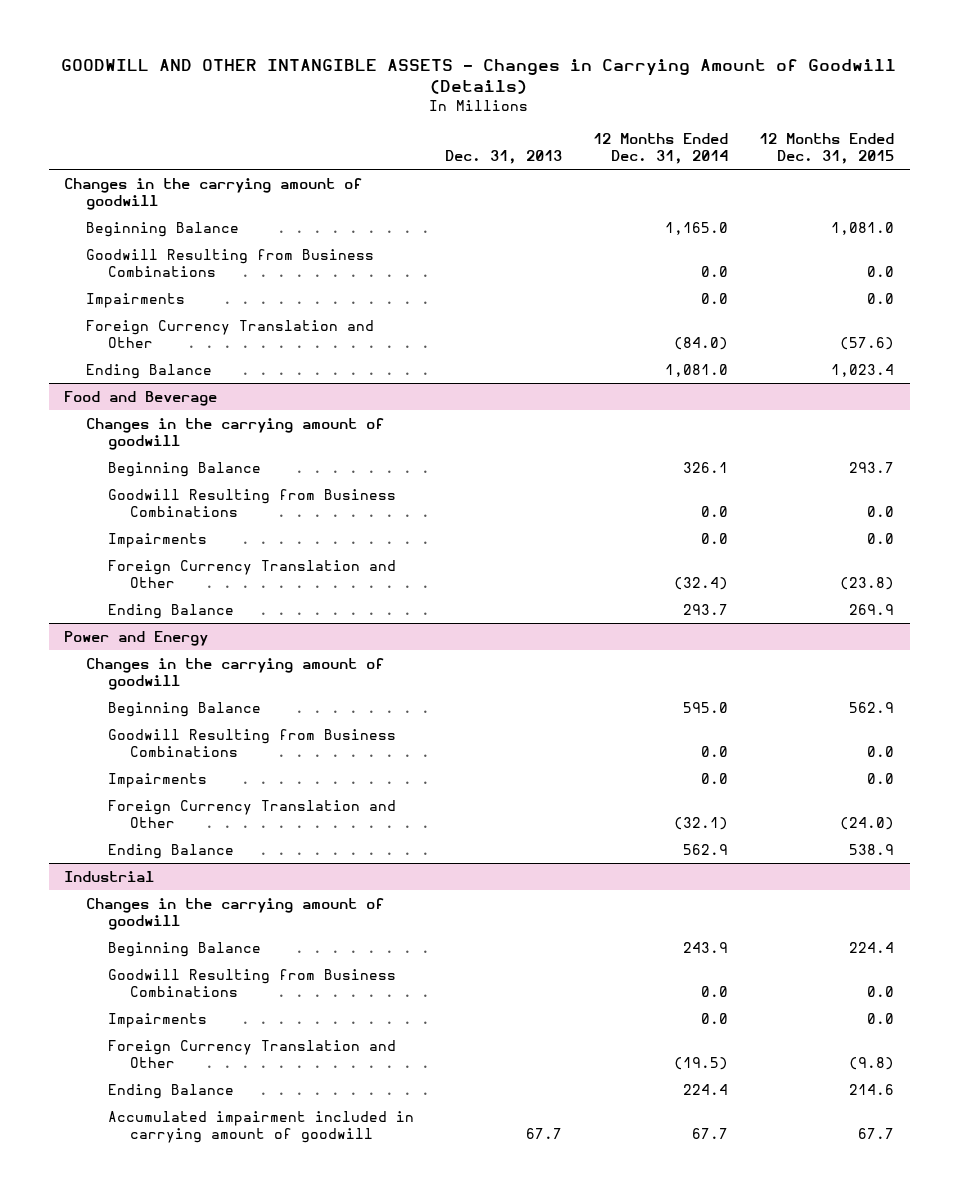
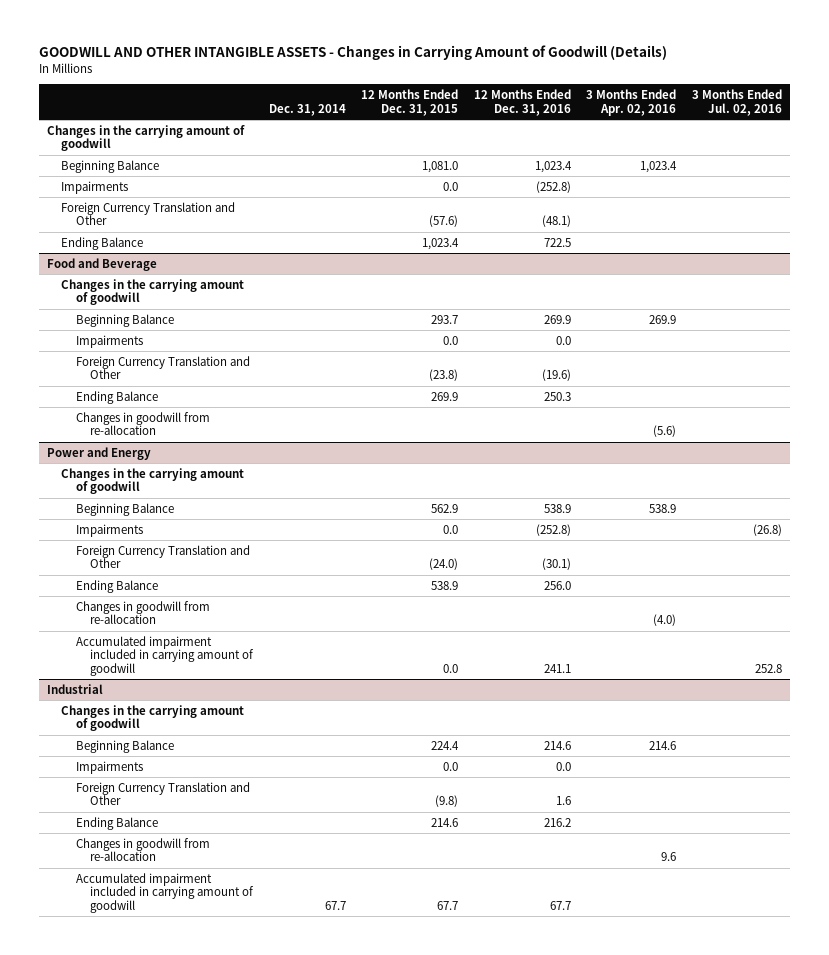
- | Dec. 31, 2013 | 12 Months Ended Dec. 31, 2014 | 12 Months Ended Dec. 31, 2015
+ | Dec. 31, 2014 | 12 Months Ended Dec. 31, 2015 | 12 Months Ended Dec. 31, 2016 | 3 Months Ended Apr. 02, 2016 | 3 Months Ended Jul. 02, 2016
- Goodwill Resulting from Business Combinations | | 0.0 | 0.0
@ Food and Beverage
- Goodwill Resulting from Business Combinations | | 0.0 | 0.0
+ Changes in goodwill from re-allocation | | | | (5.6) |
@ Power and Energy
- Goodwill Resulting from Business Combinations | | 0.0 | 0.0
+ Changes in goodwill from re-allocation | | | | (4.0) |
+ Accumulated impairment included in carrying amount of goodwill | | 0.0 | 241.1 | | 252.8
@ Industrial
- Goodwill Resulting from Business Combinations | | 0.0 | 0.0
+ Changes in goodwill from re-allocation | | | | 9.6 |

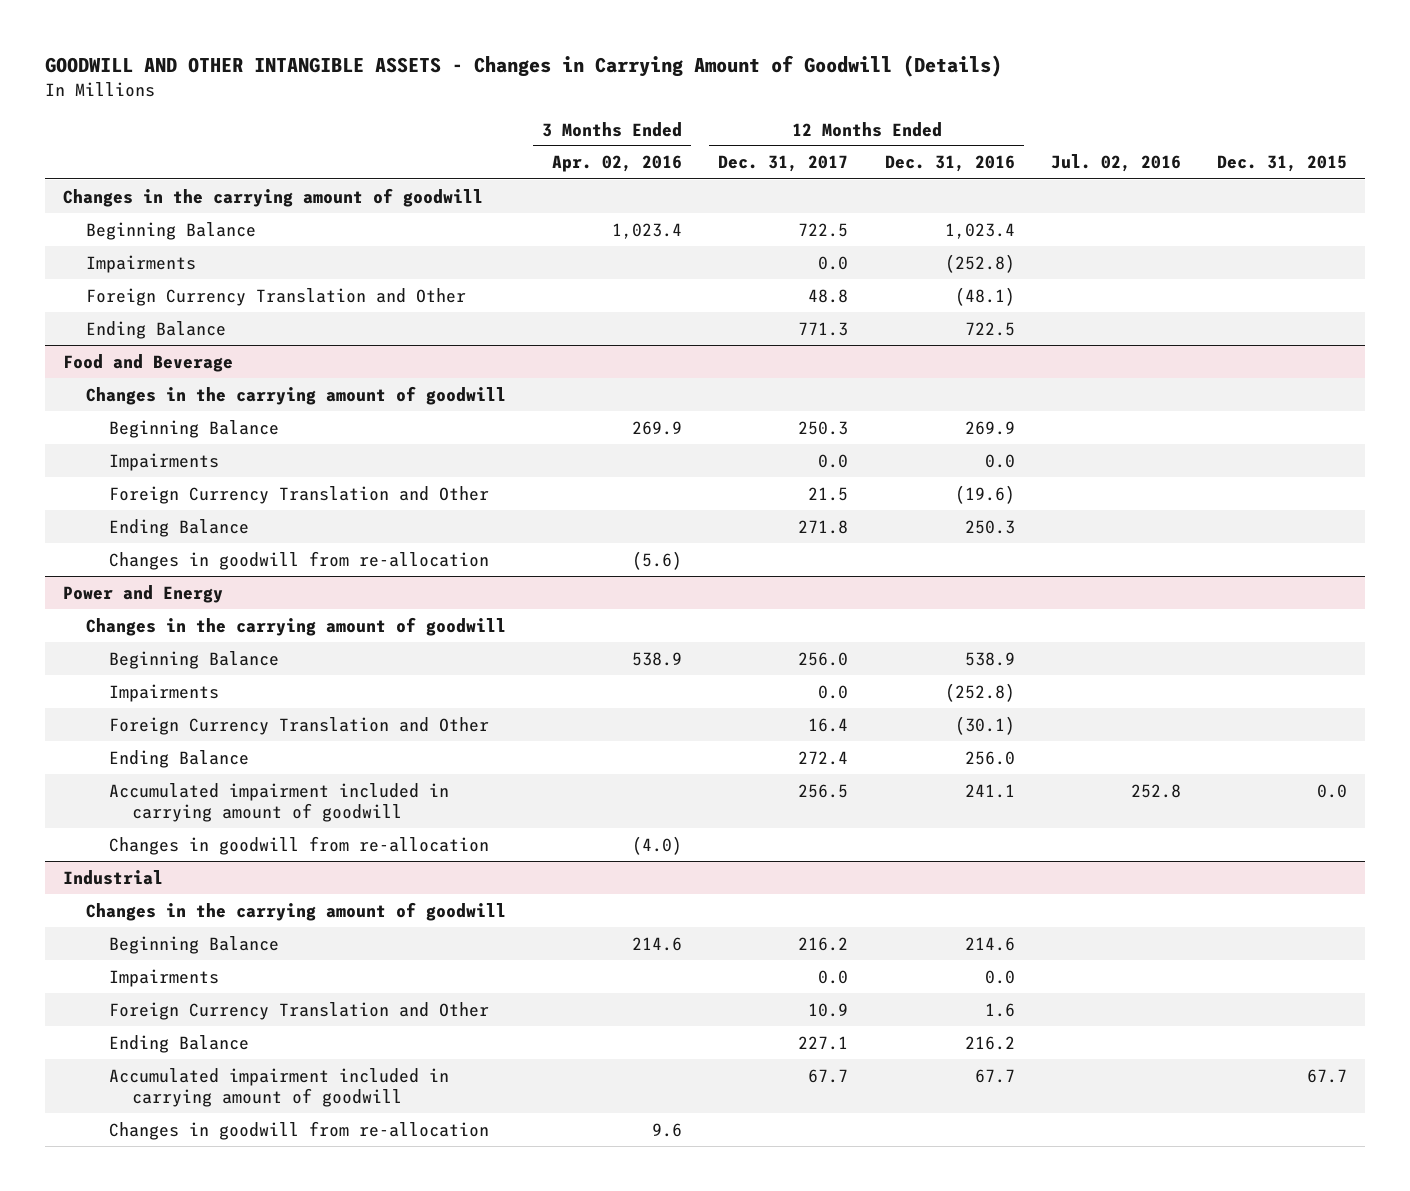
- | Dec. 31, 2014 | 12 Months Ended Dec. 31, 2015 | 12 Months Ended Dec. 31, 2016 | 3 Months Ended Apr. 02, 2016 | 3 Months Ended Jul. 02, 2016
+ | 3 Months Ended Apr. 02, 2016 | 12 Months Ended Dec. 31, 2017 | 12 Months Ended Dec. 31, 2016 | Jul. 02, 2016 | Dec. 31, 2015
@ Power and Energy
moved down: Changes in goodwill from re-allocation | (4.0) | | | |
@ Industrial
moved down: Changes in goodwill from re-allocation | 9.6 | | | |

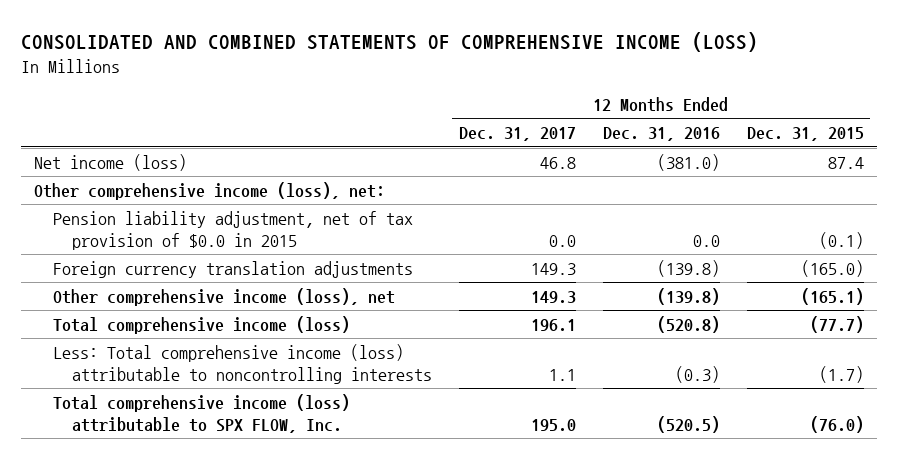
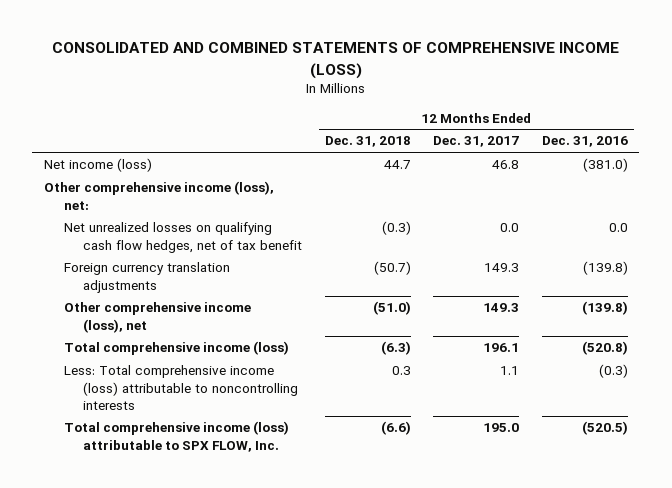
- | 12 Months Ended Dec. 31, 2017 | 12 Months Ended Dec. 31, 2016 | 12 Months Ended Dec. 31, 2015
+ | 12 Months Ended Dec. 31, 2018 | 12 Months Ended Dec. 31, 2017 | 12 Months Ended Dec. 31, 2016
- Pension liability adjustment, net of tax provision of $0.0 in 2015 | 0.0 | 0.0 | (0.1)
+ Net unrealized losses on qualifying cash flow hedges, net of tax benefit | (0.3) | 0.0 | 0.0

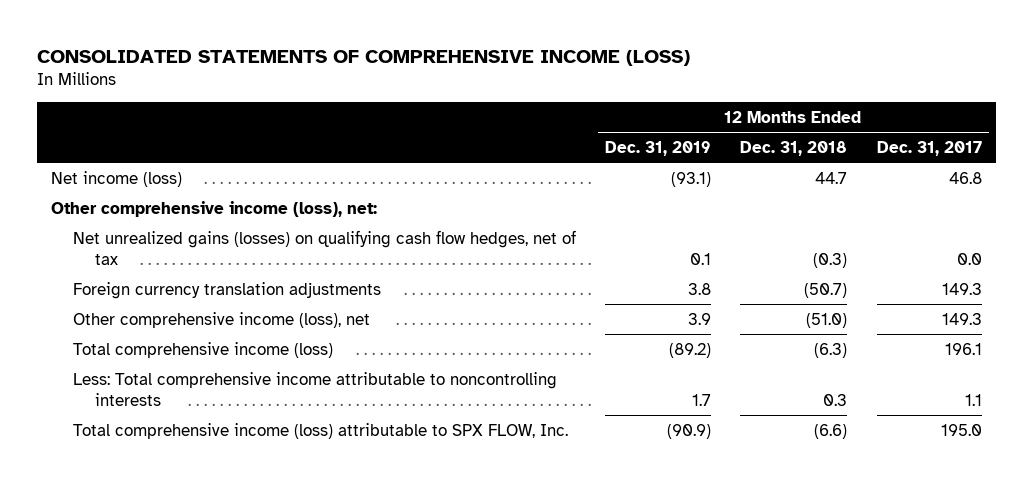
- CONSOLIDATED AND COMBINED STATEMENTS OF COMPREHENSIVE INCOME (LOSS)
+ CONSOLIDATED STATEMENTS OF COMPREHENSIVE INCOME (LOSS)
- | 12 Months Ended Dec. 31, 2018 | 12 Months Ended Dec. 31, 2017 | 12 Months Ended Dec. 31, 2016
+ | 12 Months Ended Dec. 31, 2019 | 12 Months Ended Dec. 31, 2018 | 12 Months Ended Dec. 31, 2017
- Net unrealized losses on qualifying cash flow hedges, net of tax benefit | (0.3) | 0.0 | 0.0
+ Net unrealized gains (losses) on qualifying cash flow hedges, net of tax | 0.1 | (0.3) | 0.0
- Less: Total comprehensive income (loss) attributable to noncontrolling interests | 0.3 | 1.1 | (0.3)
+ Less: Total comprehensive income attributable to noncontrolling interests | 1.7 | 0.3 | 1.1

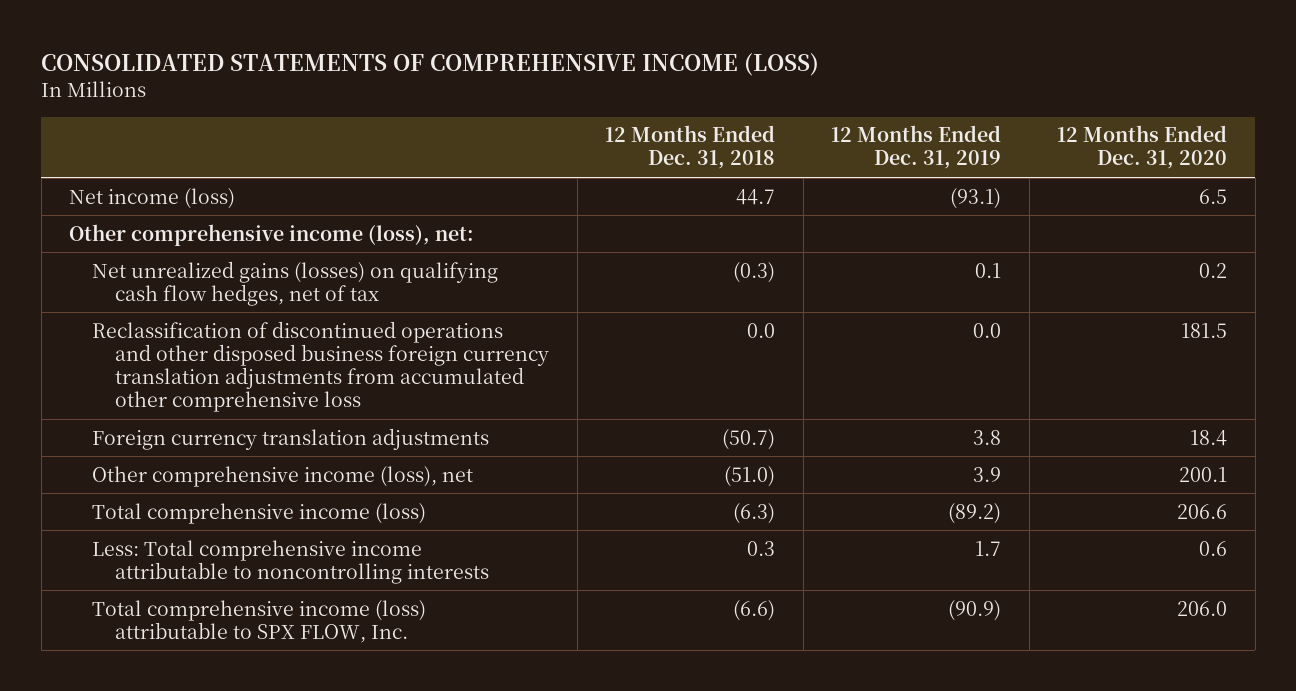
- | 12 Months Ended Dec. 31, 2019 | 12 Months Ended Dec. 31, 2018 | 12 Months Ended Dec. 31, 2017
+ | 12 Months Ended Dec. 31, 2018 | 12 Months Ended Dec. 31, 2019 | 12 Months Ended Dec. 31, 2020
+ Reclassification of discontinued operations and other disposed business foreign currency translation adjustments from accumulated other comprehensive loss | 0.0 | 0.0 | 181.5

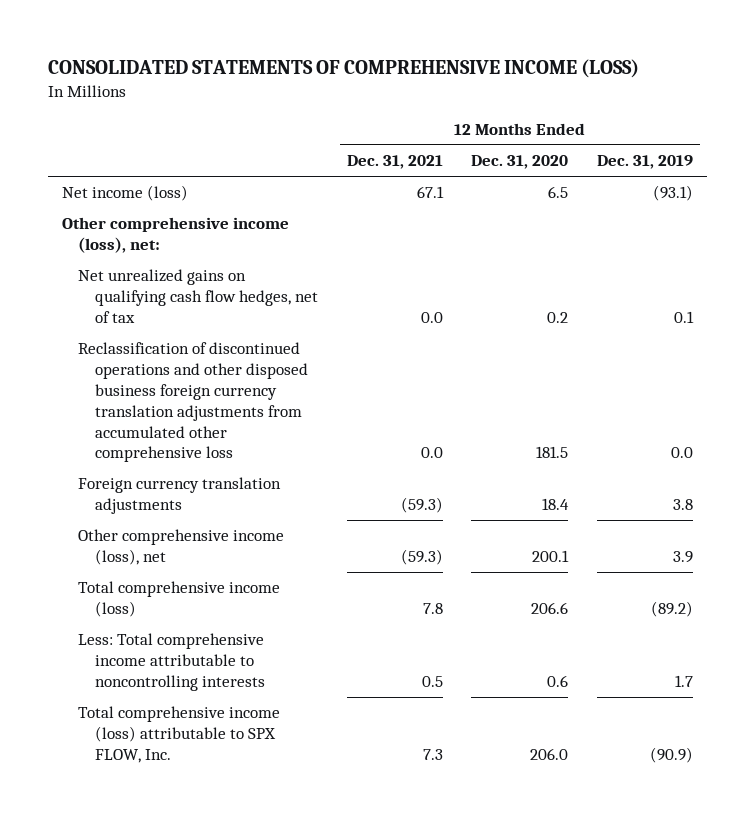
- | 12 Months Ended Dec. 31, 2018 | 12 Months Ended Dec. 31, 2019 | 12 Months Ended Dec. 31, 2020
+ | 12 Months Ended Dec. 31, 2021 | 12 Months Ended Dec. 31, 2020 | 12 Months Ended Dec. 31, 2019
- Net unrealized gains (losses) on qualifying cash flow hedges, net of tax | (0.3) | 0.1 | 0.2
+ Net unrealized gains on qualifying cash flow hedges, net of tax | 0.0 | 0.2 | 0.1

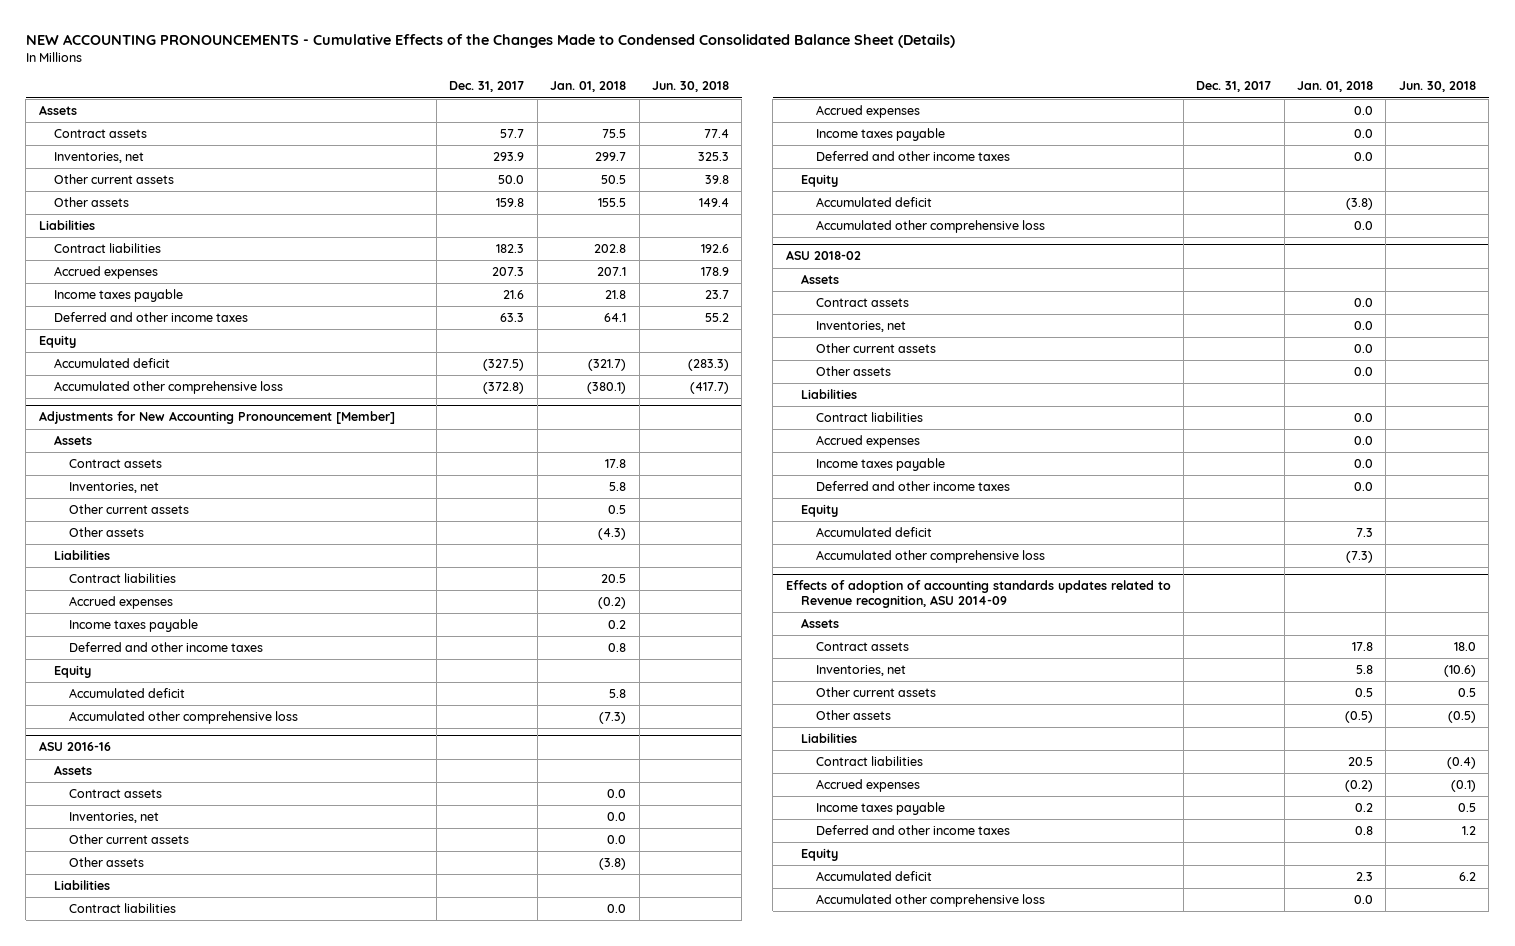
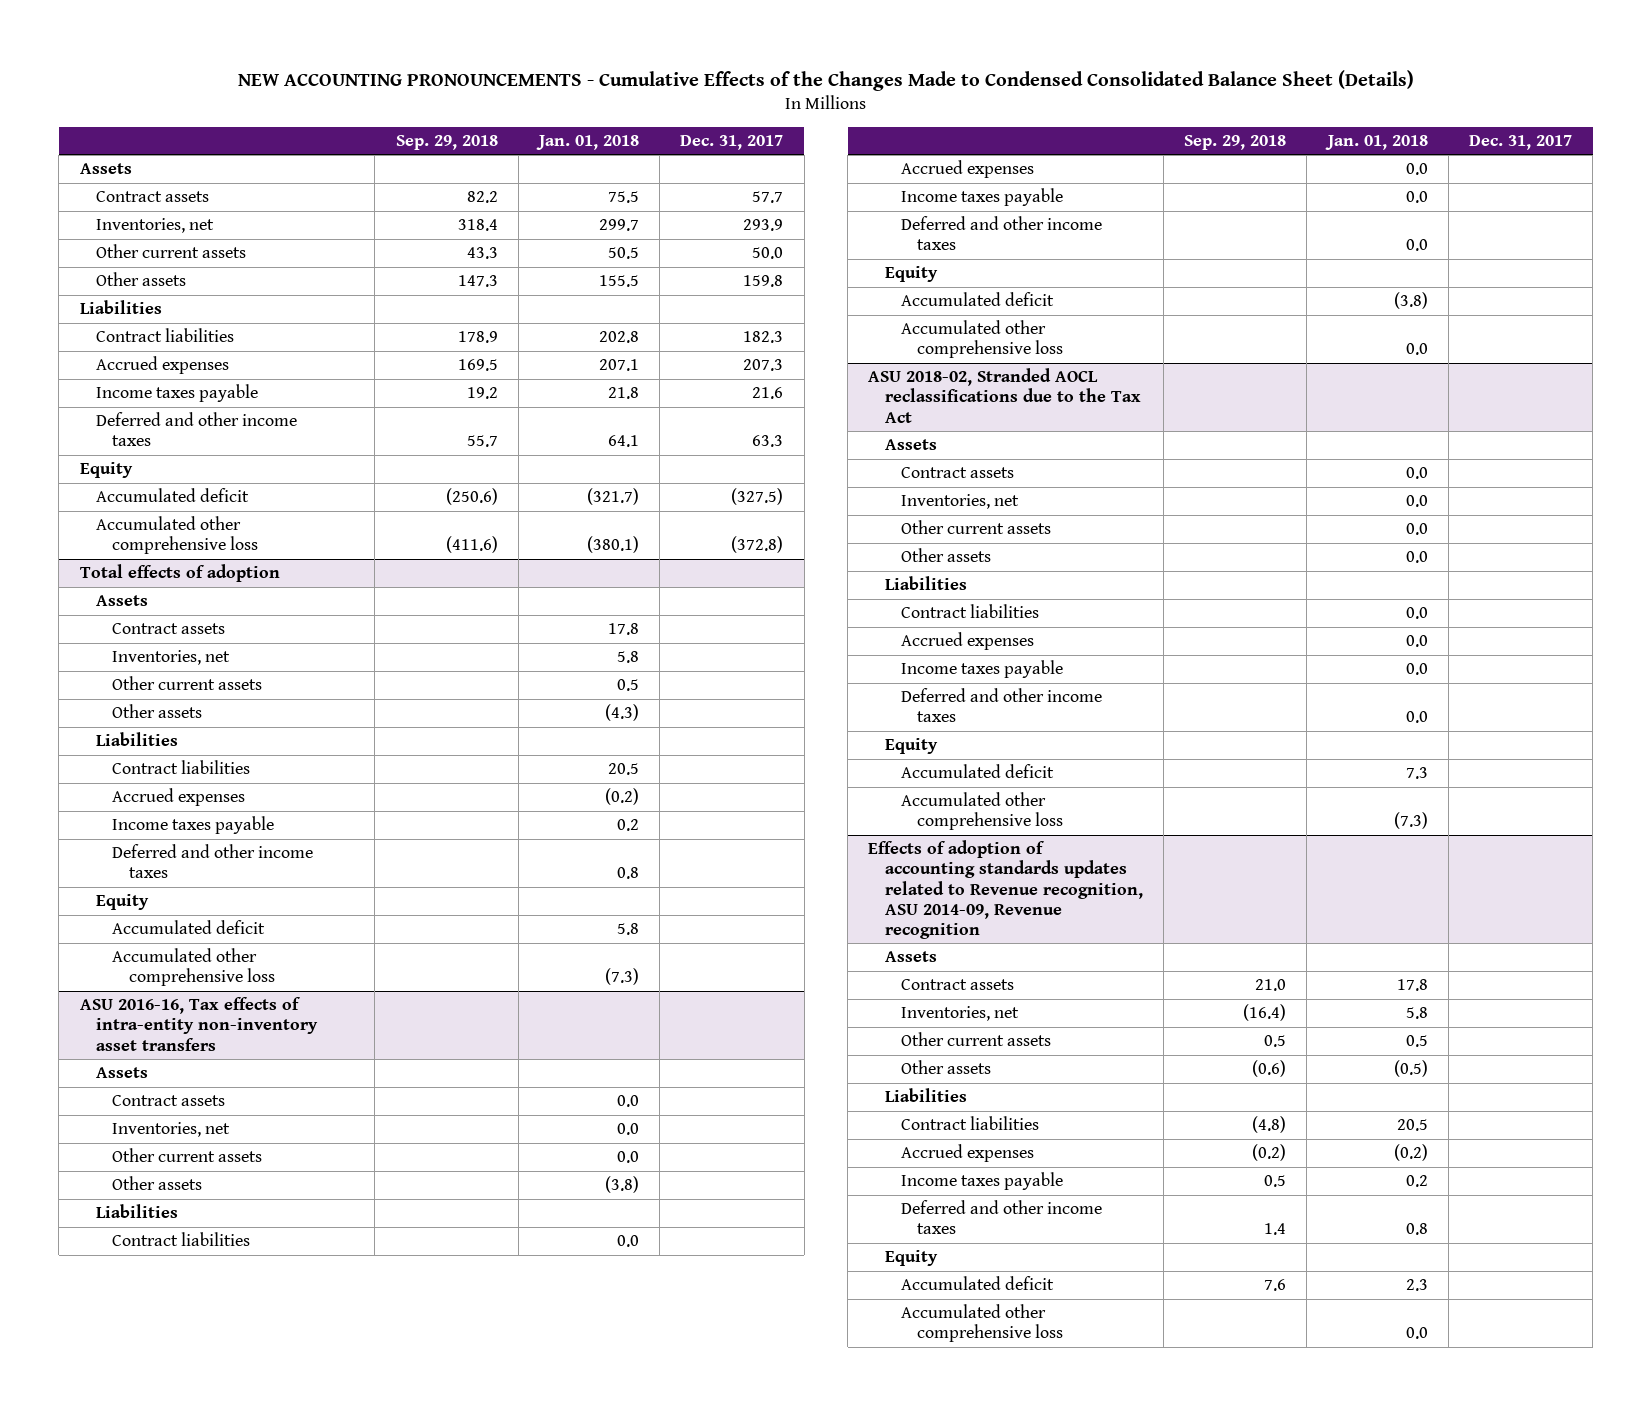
- | Dec. 31, 2017 | Jan. 01, 2018 | Jun. 30, 2018
+ | Sep. 29, 2018 | Jan. 01, 2018 | Dec. 31, 2017
- Adjustments for New Accounting Pronouncement [Member]
+ Total effects of adoption
- ASU 2016-16
+ ASU 2016-16, Tax effects of intra-entity non-inventory asset transfers
- ASU 2018-02
+ ASU 2018-02, Stranded AOCL reclassifications due to the Tax Act
- Effects of adoption of accounting standards updates related to Revenue recognition, ASU 2014-09
+ Effects of adoption of accounting standards updates related to Revenue recognition, ASU 2014-09, Revenue recognition

